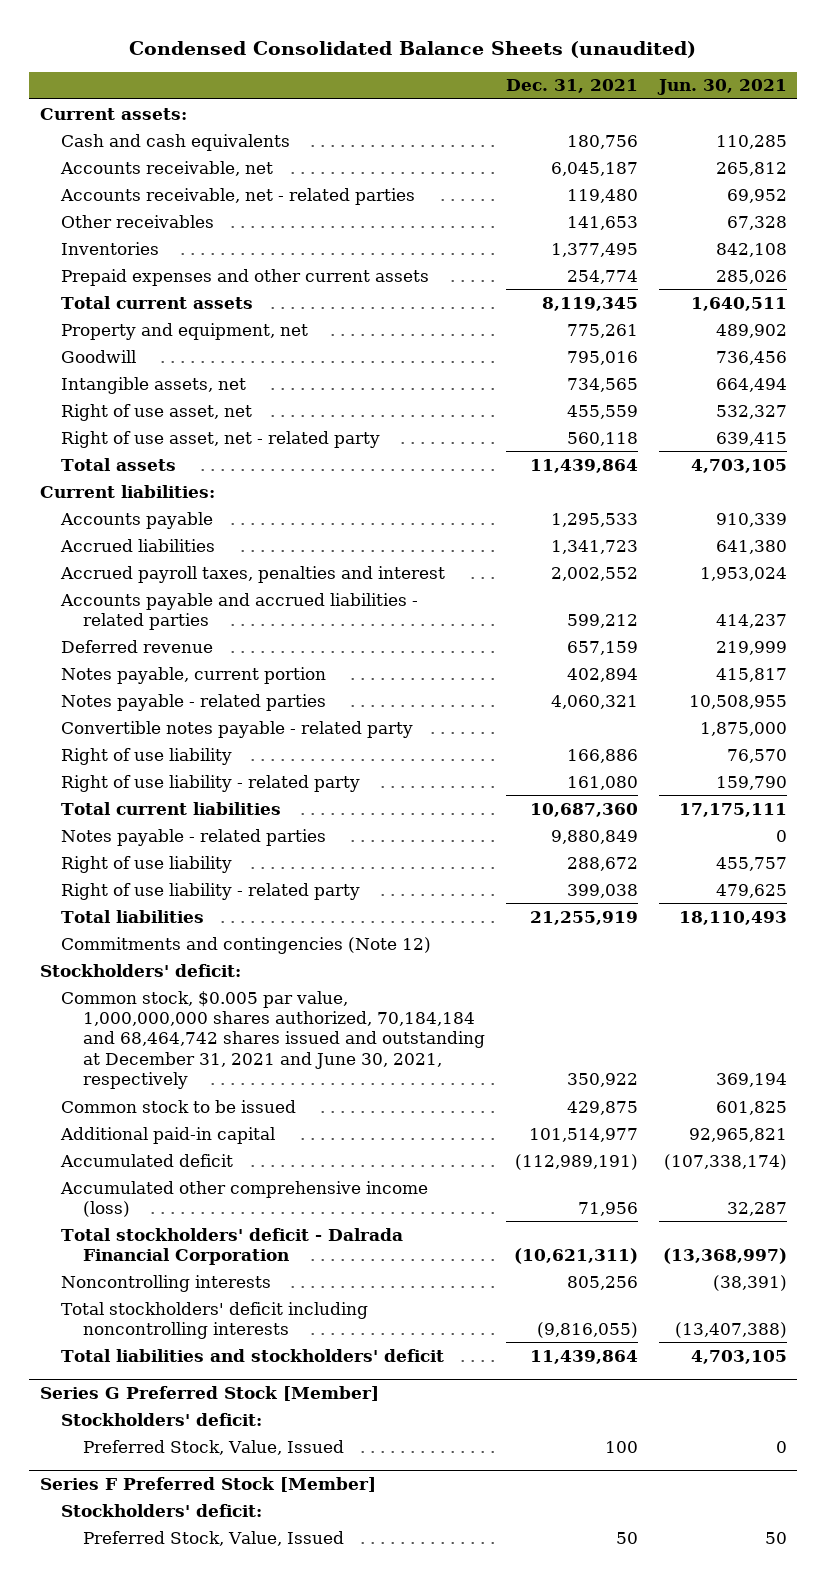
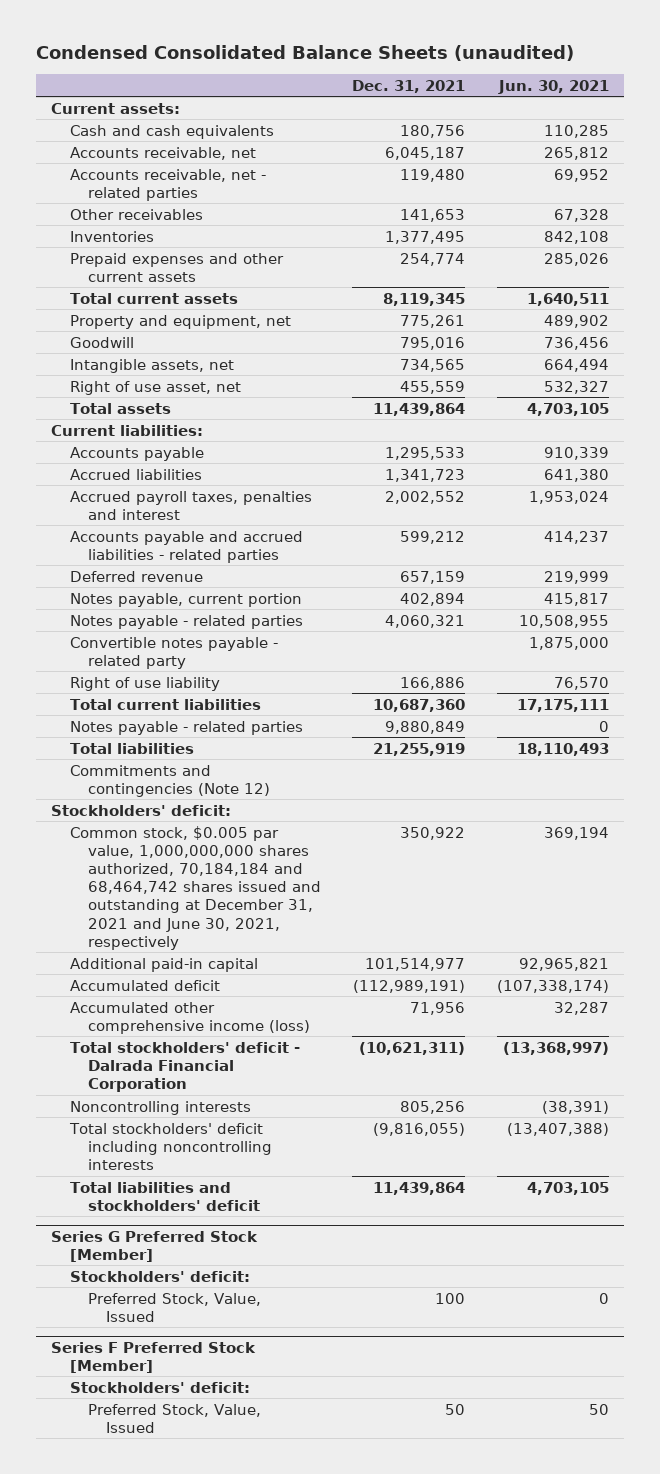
- Right of use asset, net - related party | 560,118 | 639,415
- Right of use liability - related party | 161,080 | 159,790
- Right of use liability | 288,672 | 455,757
- Right of use liability - related party | 399,038 | 479,625
- Common stock to be issued | 429,875 | 601,825

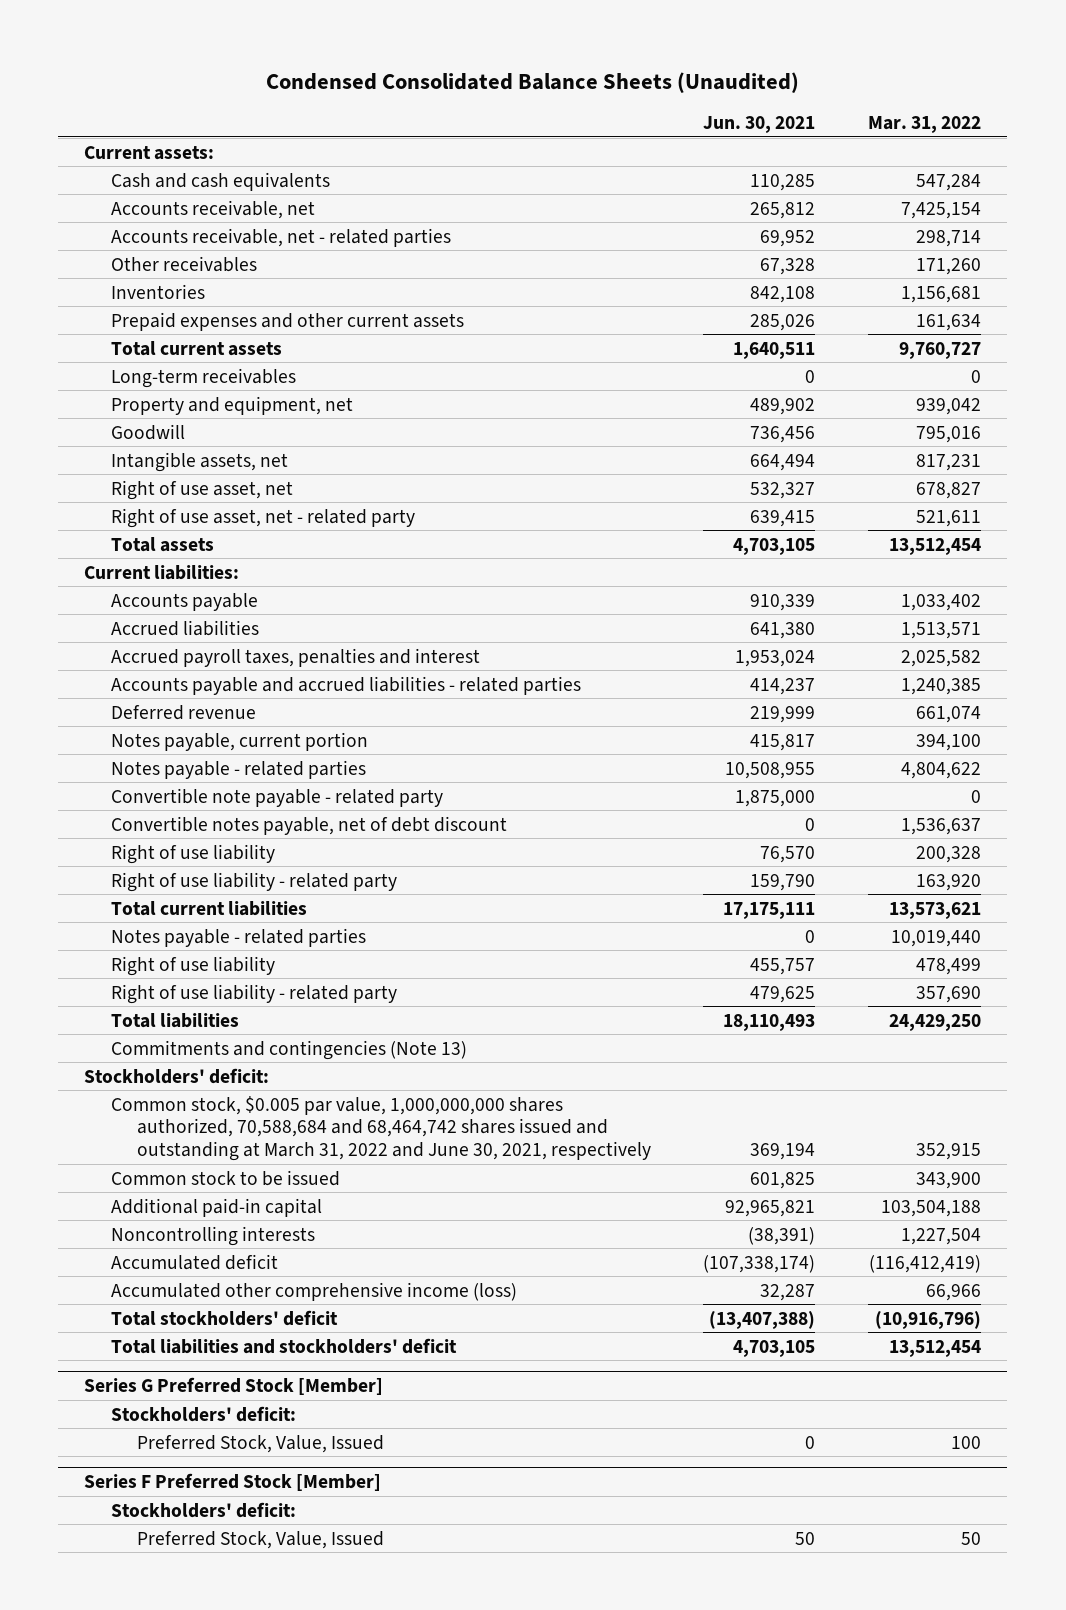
- Condensed Consolidated Balance Sheets (unaudited)
+ Condensed Consolidated Balance Sheets (Unaudited)
- | Dec. 31, 2021 | Jun. 30, 2021
+ | Jun. 30, 2021 | Mar. 31, 2022
+ Long-term receivables | 0 | 0
+ Right of use asset, net - related party | 639,415 | 521,611
- Convertible notes payable - related party | | 1,875,000
+ Convertible note payable - related party | 1,875,000 | 0
+ Convertible notes payable, net of debt discount | 0 | 1,536,637
+ Right of use liability - related party | 159,790 | 163,920
+ Right of use liability | 455,757 | 478,499
+ Right of use liability - related party | 479,625 | 357,690
- Commitments and contingencies (Note 12)
+ Commitments and contingencies (Note 13)
- Common stock, $0.005 par value, 1,000,000,000 shares authorized, 70,184,184 and 68,464,742 shares issued and outstanding at December 31, 2021 and June 30, 2021, respectively | 350,922 | 369,194
+ Common stock, $0.005 par value, 1,000,000,000 shares authorized, 70,588,684 and 68,464,742 shares issued and outstanding at March 31, 2022 and June 30, 2021, respectively | 369,194 | 352,915
+ Common stock to be issued | 601,825 | 343,900
moved up: Noncontrolling interests | (38,391) | 1,227,504
- Total stockholders' deficit - Dalrada Financial Corporation | (10,621,311) | (13,368,997)
- Total stockholders' deficit including noncontrolling interests | (9,816,055) | (13,407,388)
+ Total stockholders' deficit | (13,407,388) | (10,916,796)

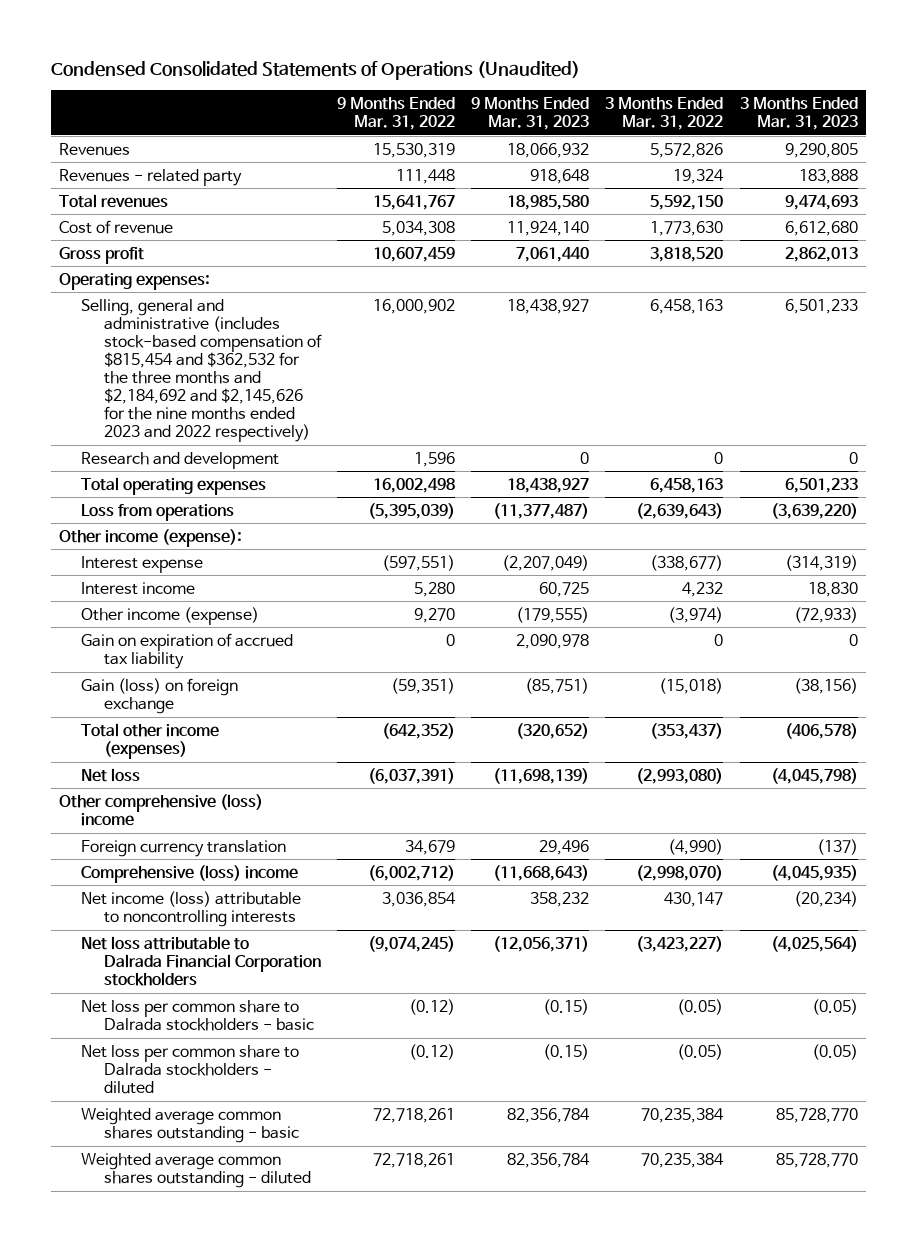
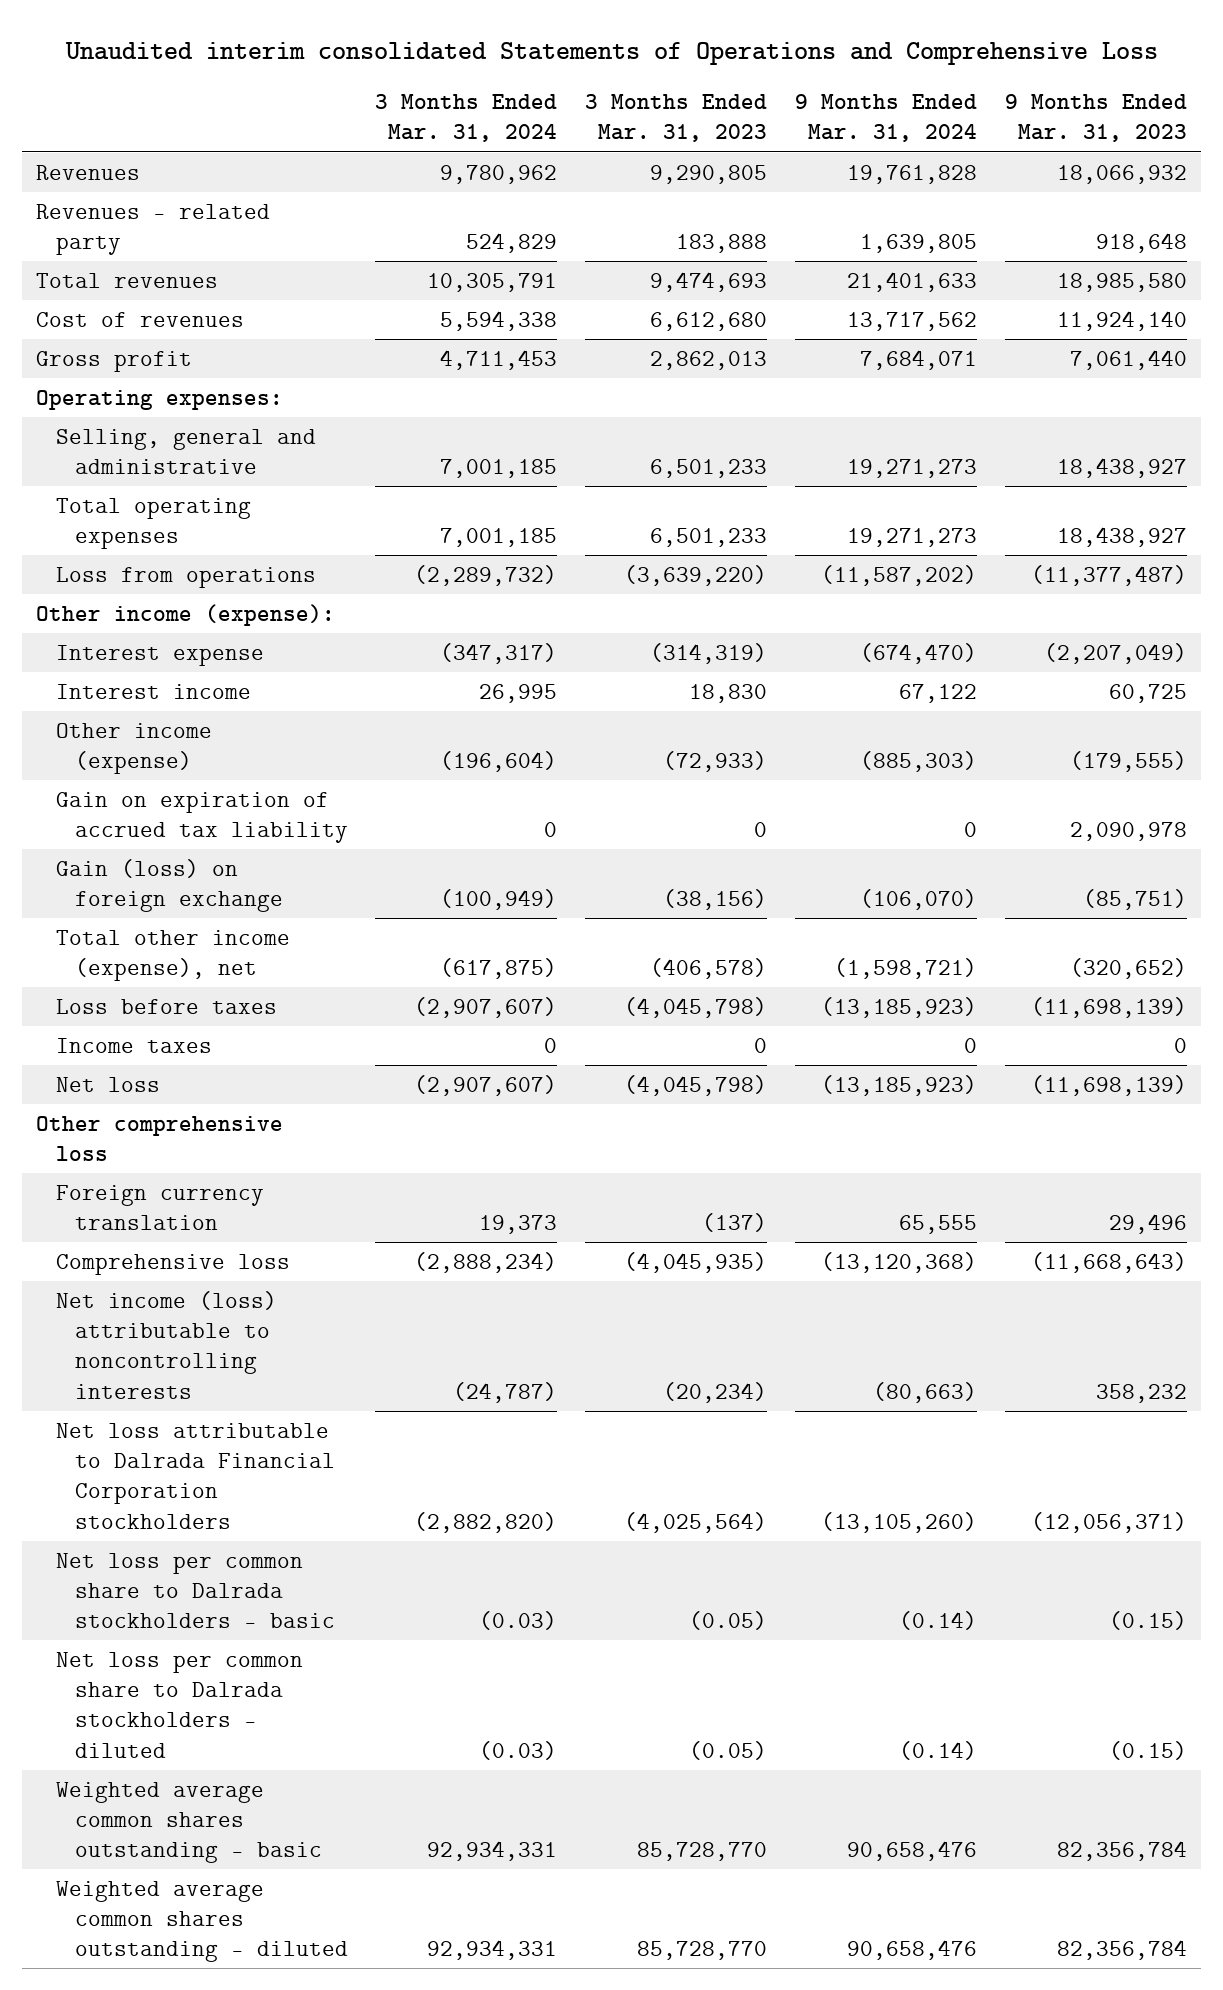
- Condensed Consolidated Statements of Operations (Unaudited)
+ Unaudited interim consolidated Statements of Operations and Comprehensive Loss
- | 9 Months Ended Mar. 31, 2022 | 9 Months Ended Mar. 31, 2023 | 3 Months Ended Mar. 31, 2022 | 3 Months Ended Mar. 31, 2023
+ | 3 Months Ended Mar. 31, 2024 | 3 Months Ended Mar. 31, 2023 | 9 Months Ended Mar. 31, 2024 | 9 Months Ended Mar. 31, 2023
- Cost of revenue | 5,034,308 | 11,924,140 | 1,773,630 | 6,612,680
+ Cost of revenues | 5,594,338 | 6,612,680 | 13,717,562 | 11,924,140
- Selling, general and administrative (includes stock-based compensation of $815,454 and $362,532 for the three months and $2,184,692 and $2,145,626 for the nine months ended 2023 and 2022 respectively) | 16,000,902 | 18,438,927 | 6,458,163 | 6,501,233
- Research and development | 1,596 | 0 | 0 | 0
+ Selling, general and administrative | 7,001,185 | 6,501,233 | 19,271,273 | 18,438,927
- Total other income (expenses) | (642,352) | (320,652) | (353,437) | (406,578)
+ Total other income (expense), net | (617,875) | (406,578) | (1,598,721) | (320,652)
+ Loss before taxes | (2,907,607) | (4,045,798) | (13,185,923) | (11,698,139)
+ Income taxes | 0 | 0 | 0 | 0
- Other comprehensive (loss) income
+ Other comprehensive loss
- Comprehensive (loss) income | (6,002,712) | (11,668,643) | (2,998,070) | (4,045,935)
+ Comprehensive loss | (2,888,234) | (4,045,935) | (13,120,368) | (11,668,643)

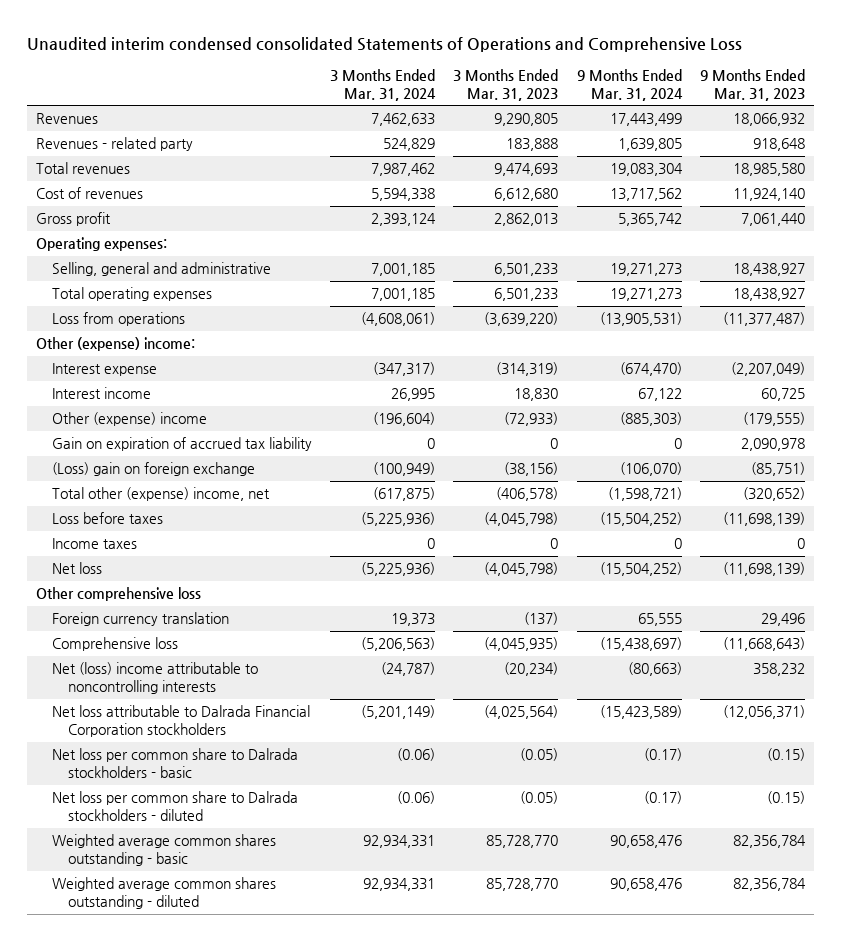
- Unaudited interim consolidated Statements of Operations and Comprehensive Loss
+ Unaudited interim condensed consolidated Statements of Operations and Comprehensive Loss
- Revenues | 9,780,962 | 9,290,805 | 19,761,828 | 18,066,932
+ Revenues | 7,462,633 | 9,290,805 | 17,443,499 | 18,066,932
- Total revenues | 10,305,791 | 9,474,693 | 21,401,633 | 18,985,580
+ Total revenues | 7,987,462 | 9,474,693 | 19,083,304 | 18,985,580
- Gross profit | 4,711,453 | 2,862,013 | 7,684,071 | 7,061,440
+ Gross profit | 2,393,124 | 2,862,013 | 5,365,742 | 7,061,440
- Loss from operations | (2,289,732) | (3,639,220) | (11,587,202) | (11,377,487)
- Other income (expense):
+ Loss from operations | (4,608,061) | (3,639,220) | (13,905,531) | (11,377,487)
+ Other (expense) income:
- Other income (expense) | (196,604) | (72,933) | (885,303) | (179,555)
+ Other (expense) income | (196,604) | (72,933) | (885,303) | (179,555)
- Gain (loss) on foreign exchange | (100,949) | (38,156) | (106,070) | (85,751)
- Total other income (expense), net | (617,875) | (406,578) | (1,598,721) | (320,652)
- Loss before taxes | (2,907,607) | (4,045,798) | (13,185,923) | (11,698,139)
+ (Loss) gain on foreign exchange | (100,949) | (38,156) | (106,070) | (85,751)
+ Total other (expense) income, net | (617,875) | (406,578) | (1,598,721) | (320,652)
+ Loss before taxes | (5,225,936) | (4,045,798) | (15,504,252) | (11,698,139)
- Net loss | (2,907,607) | (4,045,798) | (13,185,923) | (11,698,139)
+ Net loss | (5,225,936) | (4,045,798) | (15,504,252) | (11,698,139)
- Comprehensive loss | (2,888,234) | (4,045,935) | (13,120,368) | (11,668,643)
- Net income (loss) attributable to noncontrolling interests | (24,787) | (20,234) | (80,663) | 358,232
- Net loss attributable to Dalrada Financial Corporation stockholders | (2,882,820) | (4,025,564) | (13,105,260) | (12,056,371)
- Net loss per common share to Dalrada stockholders - basic | (0.03) | (0.05) | (0.14) | (0.15)
- Net loss per common share to Dalrada stockholders - diluted | (0.03) | (0.05) | (0.14) | (0.15)
+ Comprehensive loss | (5,206,563) | (4,045,935) | (15,438,697) | (11,668,643)
+ Net (loss) income attributable to noncontrolling interests | (24,787) | (20,234) | (80,663) | 358,232
+ Net loss attributable to Dalrada Financial Corporation stockholders | (5,201,149) | (4,025,564) | (15,423,589) | (12,056,371)
+ Net loss per common share to Dalrada stockholders - basic | (0.06) | (0.05) | (0.17) | (0.15)
+ Net loss per common share to Dalrada stockholders - diluted | (0.06) | (0.05) | (0.17) | (0.15)

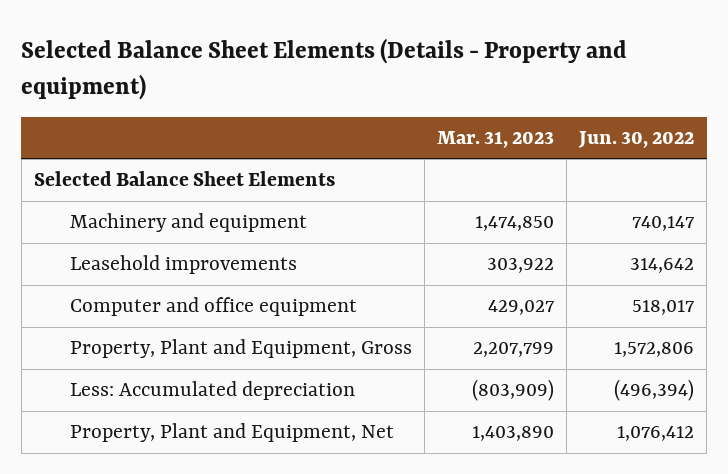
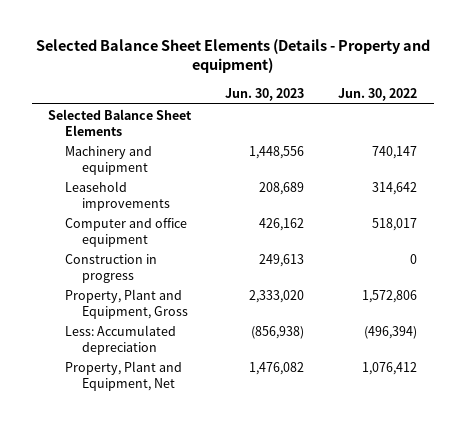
- | Mar. 31, 2023 | Jun. 30, 2022
+ | Jun. 30, 2023 | Jun. 30, 2022
+ Construction in progress | 249,613 | 0

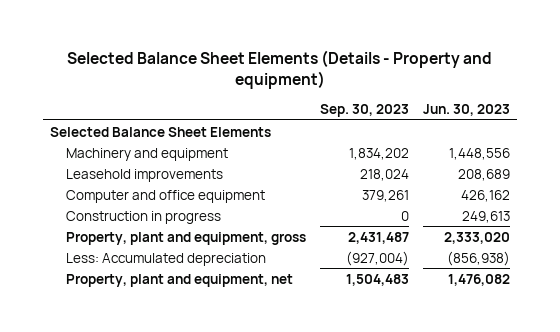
- | Jun. 30, 2023 | Jun. 30, 2022
+ | Sep. 30, 2023 | Jun. 30, 2023
- Property, Plant and Equipment, Gross | 2,333,020 | 1,572,806
+ Property, plant and equipment, gross | 2,431,487 | 2,333,020
- Property, Plant and Equipment, Net | 1,476,082 | 1,076,412
+ Property, plant and equipment, net | 1,504,483 | 1,476,082

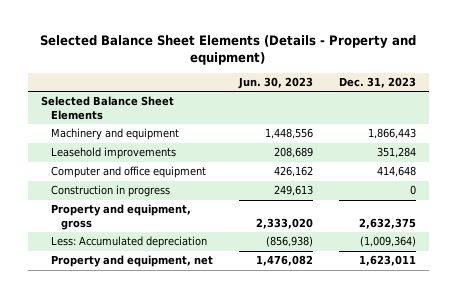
- | Sep. 30, 2023 | Jun. 30, 2023
+ | Jun. 30, 2023 | Dec. 31, 2023
- Property, plant and equipment, gross | 2,431,487 | 2,333,020
+ Property and equipment, gross | 2,333,020 | 2,632,375
- Property, plant and equipment, net | 1,504,483 | 1,476,082
+ Property and equipment, net | 1,476,082 | 1,623,011

